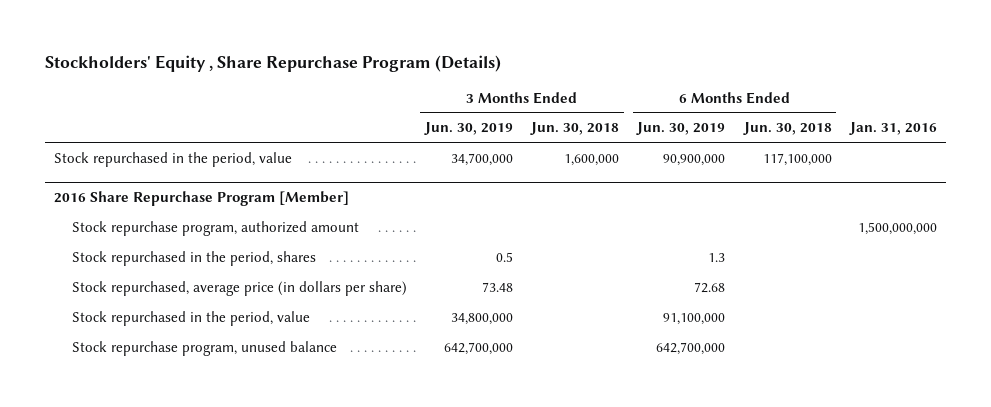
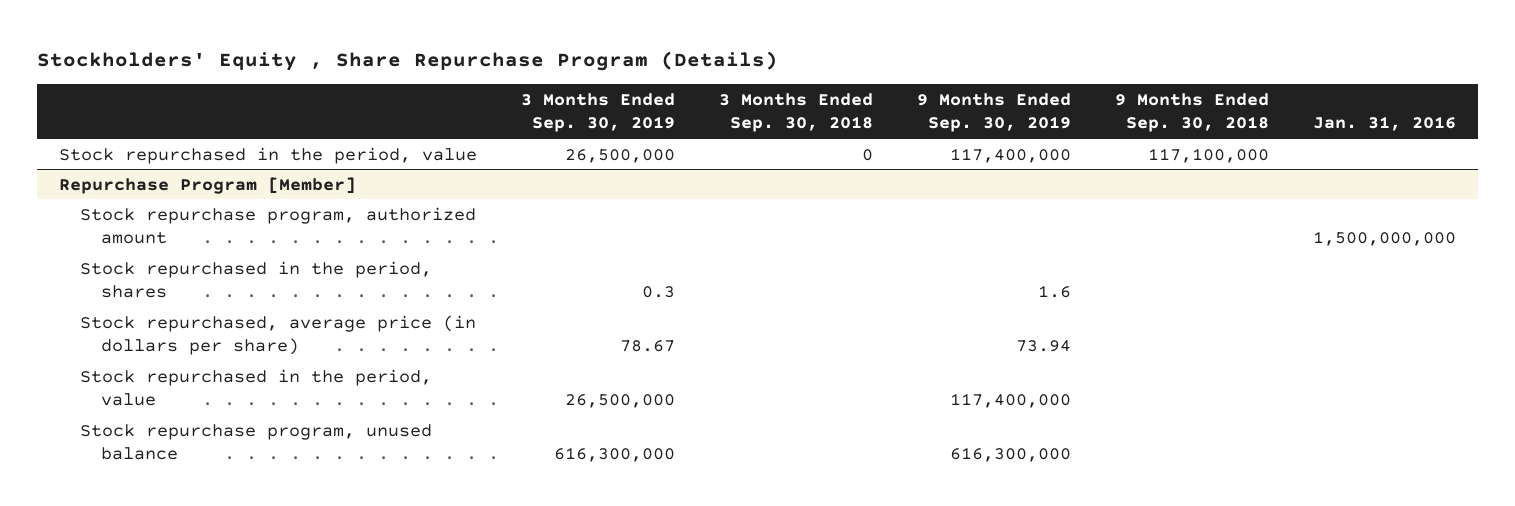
- | 3 Months Ended Jun. 30, 2019 | 3 Months Ended Jun. 30, 2018 | 6 Months Ended Jun. 30, 2019 | 6 Months Ended Jun. 30, 2018 | Jan. 31, 2016
+ | 3 Months Ended Sep. 30, 2019 | 3 Months Ended Sep. 30, 2018 | 9 Months Ended Sep. 30, 2019 | 9 Months Ended Sep. 30, 2018 | Jan. 31, 2016
- 2016 Share Repurchase Program [Member]
+ Repurchase Program [Member]

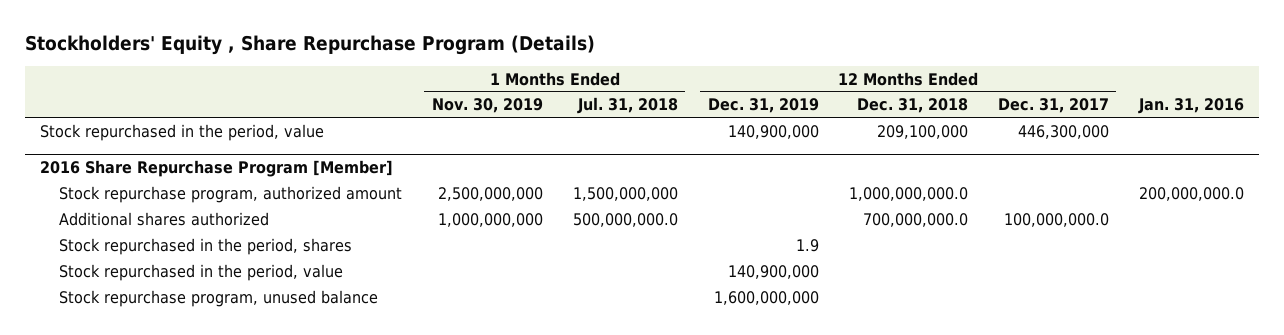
- | 3 Months Ended Sep. 30, 2019 | 3 Months Ended Sep. 30, 2018 | 9 Months Ended Sep. 30, 2019 | 9 Months Ended Sep. 30, 2018 | Jan. 31, 2016
+ | 1 Months Ended Nov. 30, 2019 | 1 Months Ended Jul. 31, 2018 | 12 Months Ended Dec. 31, 2019 | 12 Months Ended Dec. 31, 2018 | 12 Months Ended Dec. 31, 2017 | Jan. 31, 2016
- Repurchase Program [Member]
- Stock repurchase program, authorized amount | | | | | 1,500,000,000
+ 2016 Share Repurchase Program [Member]
+ Stock repurchase program, authorized amount | 2,500,000,000 | 1,500,000,000 | | 1,000,000,000.0 | | 200,000,000.0
+ Additional shares authorized | 1,000,000,000 | 500,000,000.0 | | 700,000,000.0 | 100,000,000.0 |
- Stock repurchased, average price (in dollars per share) | 78.67 | | 73.94 | |

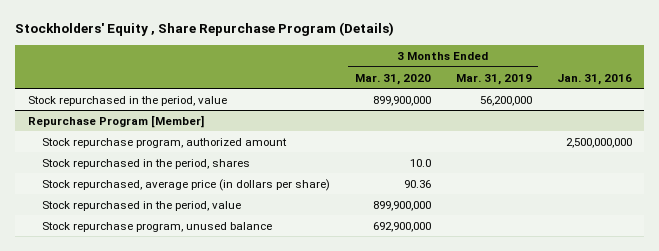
- | 1 Months Ended Nov. 30, 2019 | 1 Months Ended Jul. 31, 2018 | 12 Months Ended Dec. 31, 2019 | 12 Months Ended Dec. 31, 2018 | 12 Months Ended Dec. 31, 2017 | Jan. 31, 2016
+ | 3 Months Ended Mar. 31, 2020 | 3 Months Ended Mar. 31, 2019 | Jan. 31, 2016
- 2016 Share Repurchase Program [Member]
- Stock repurchase program, authorized amount | 2,500,000,000 | 1,500,000,000 | | 1,000,000,000.0 | | 200,000,000.0
- Additional shares authorized | 1,000,000,000 | 500,000,000.0 | | 700,000,000.0 | 100,000,000.0 |
+ Repurchase Program [Member]
+ Stock repurchase program, authorized amount | | | 2,500,000,000
+ Stock repurchased, average price (in dollars per share) | 90.36 | |

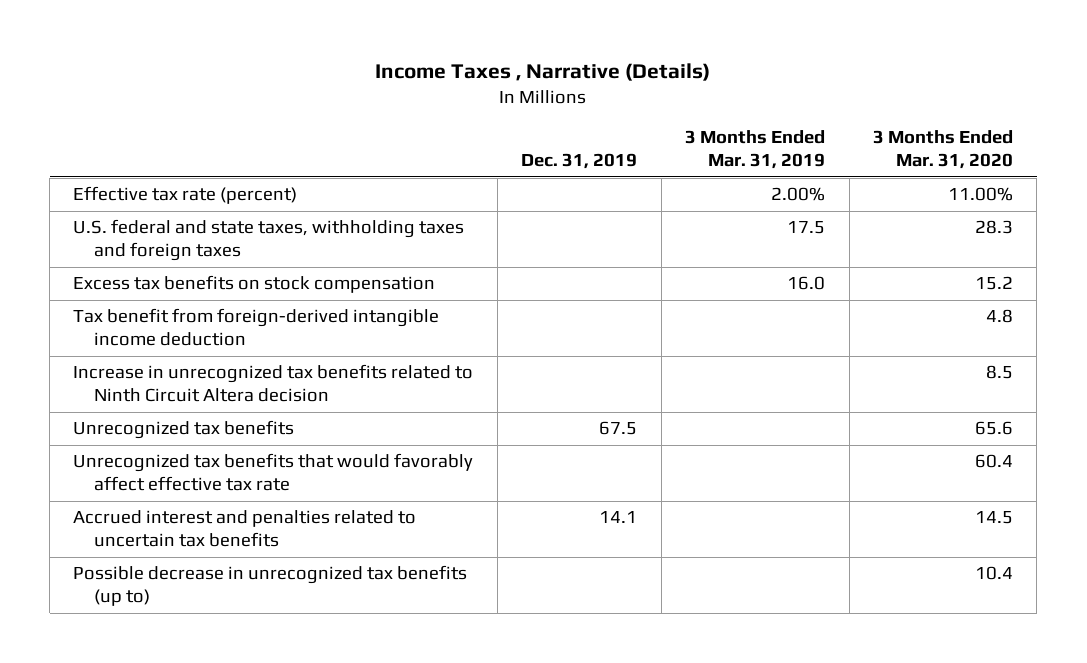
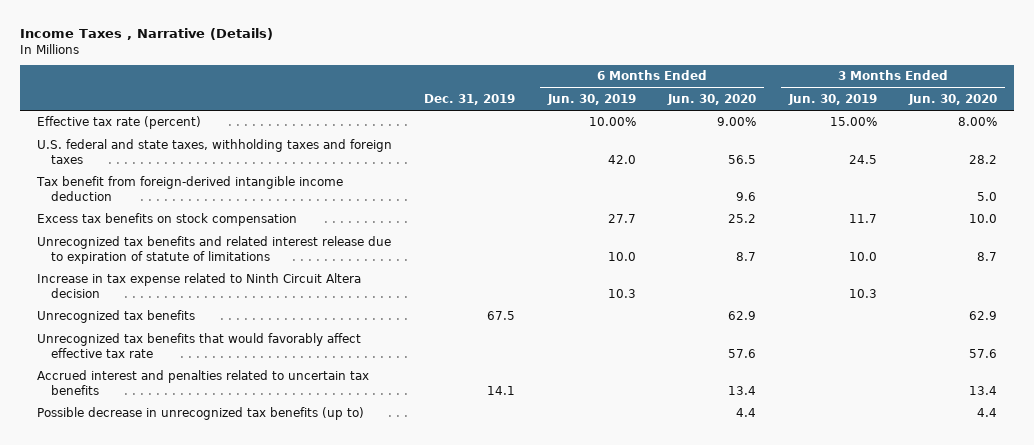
- | Dec. 31, 2019 | 3 Months Ended Mar. 31, 2019 | 3 Months Ended Mar. 31, 2020
+ | Dec. 31, 2019 | 6 Months Ended Jun. 30, 2019 | 6 Months Ended Jun. 30, 2020 | 3 Months Ended Jun. 30, 2019 | 3 Months Ended Jun. 30, 2020
- Increase in unrecognized tax benefits related to Ninth Circuit Altera decision | | | 8.5
moved down: Excess tax benefits on stock compensation | | 27.7 | 25.2 | 11.7 | 10.0
+ Unrecognized tax benefits and related interest release due to expiration of statute of limitations | | 10.0 | 8.7 | 10.0 | 8.7
+ Increase in tax expense related to Ninth Circuit Altera decision | | 10.3 | | 10.3 |

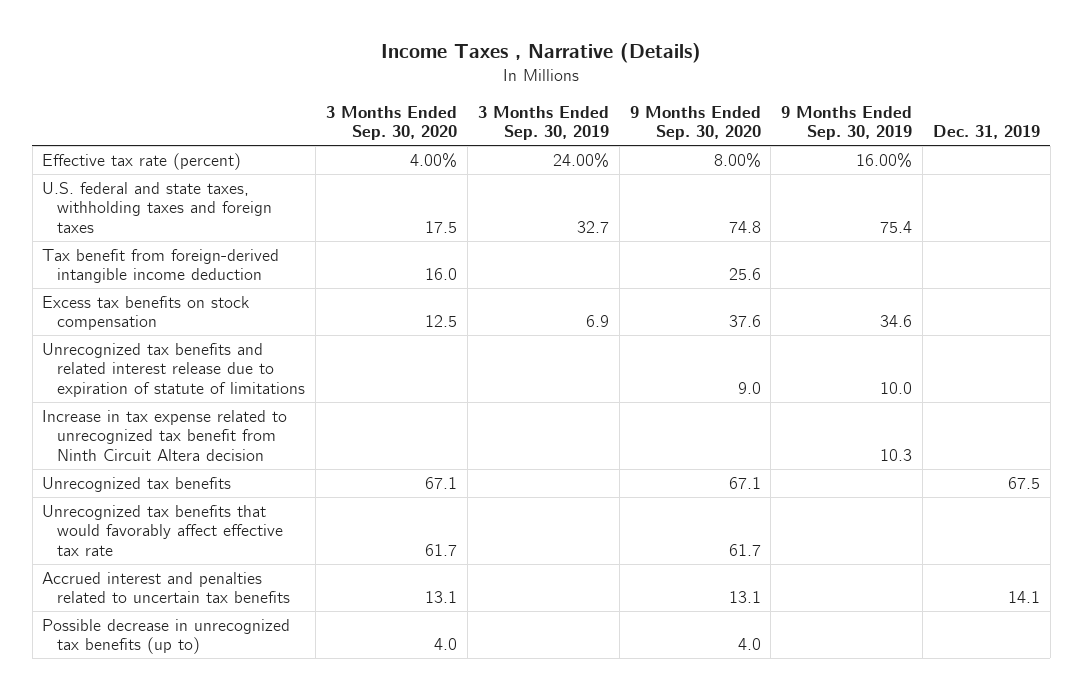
- | Dec. 31, 2019 | 6 Months Ended Jun. 30, 2019 | 6 Months Ended Jun. 30, 2020 | 3 Months Ended Jun. 30, 2019 | 3 Months Ended Jun. 30, 2020
+ | 3 Months Ended Sep. 30, 2020 | 3 Months Ended Sep. 30, 2019 | 9 Months Ended Sep. 30, 2020 | 9 Months Ended Sep. 30, 2019 | Dec. 31, 2019
- Increase in tax expense related to Ninth Circuit Altera decision | | 10.3 | | 10.3 |
+ Increase in tax expense related to unrecognized tax benefit from Ninth Circuit Altera decision | | | | 10.3 |

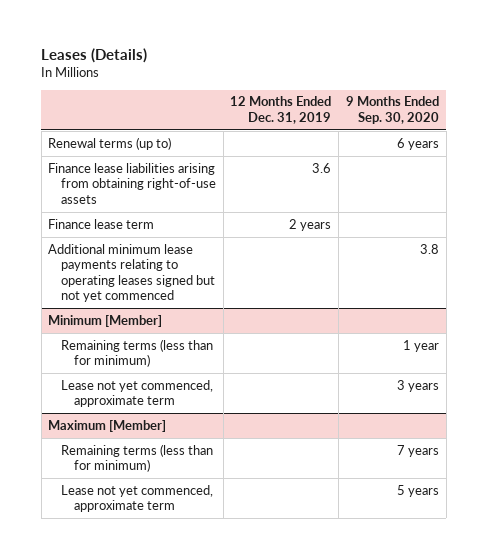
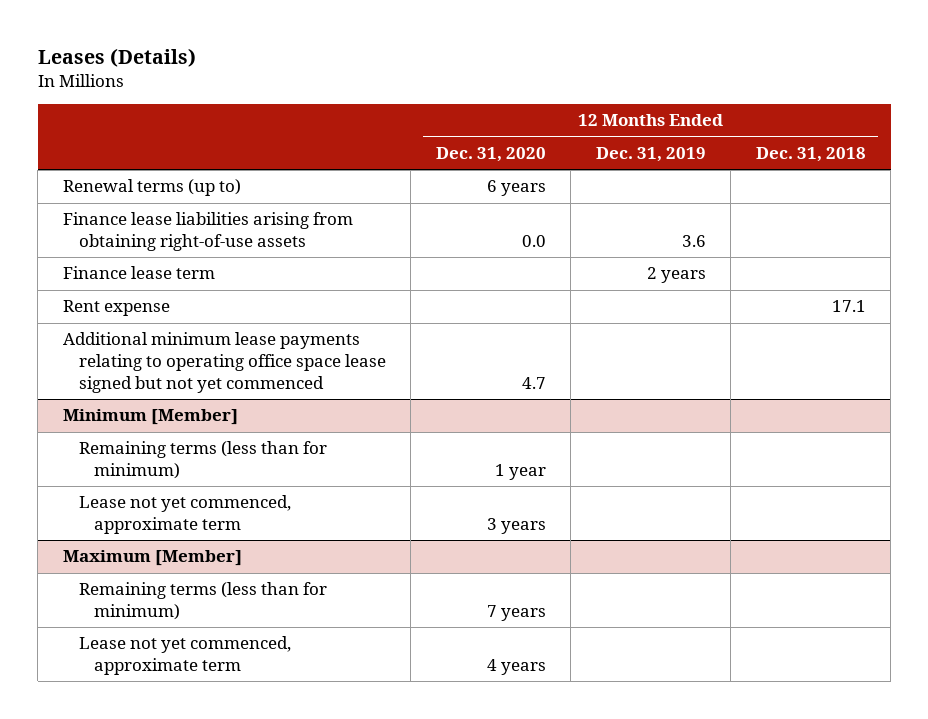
- | 12 Months Ended Dec. 31, 2019 | 9 Months Ended Sep. 30, 2020
+ | 12 Months Ended Dec. 31, 2020 | 12 Months Ended Dec. 31, 2019 | 12 Months Ended Dec. 31, 2018
- Additional minimum lease payments relating to operating leases signed but not yet commenced | | 3.8
+ Rent expense | | | 17.1
+ Additional minimum lease payments relating to operating office space lease signed but not yet commenced | 4.7 | |

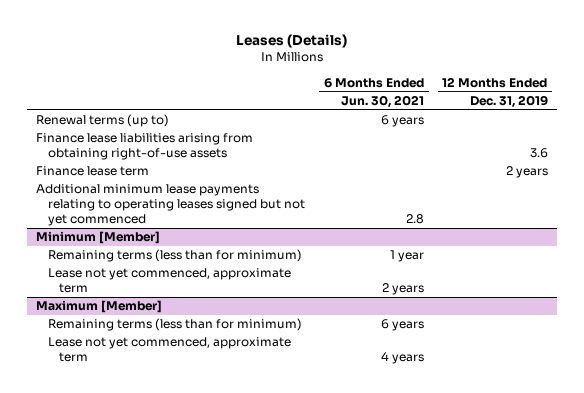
- | 12 Months Ended Dec. 31, 2020 | 12 Months Ended Dec. 31, 2019 | 12 Months Ended Dec. 31, 2018
+ | 6 Months Ended Jun. 30, 2021 | 12 Months Ended Dec. 31, 2019
- Rent expense | | | 17.1
- Additional minimum lease payments relating to operating office space lease signed but not yet commenced | 4.7 | |
+ Additional minimum lease payments relating to operating leases signed but not yet commenced | 2.8 |

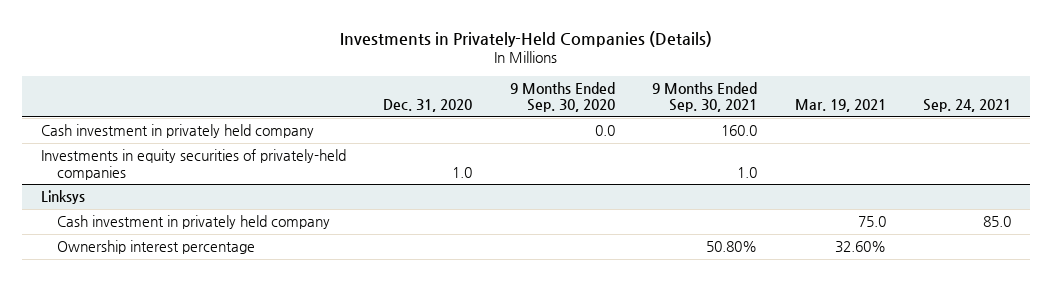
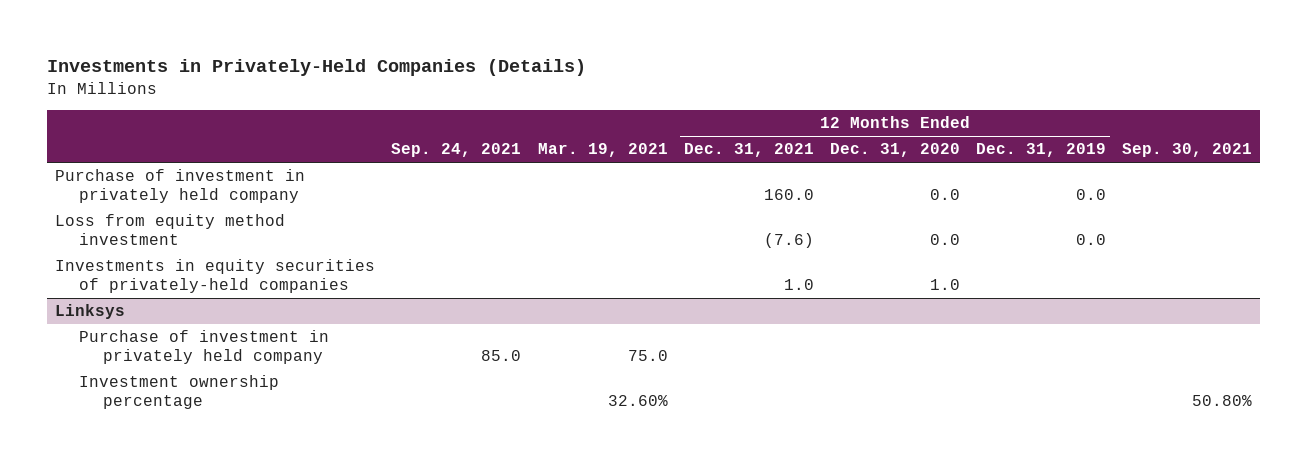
- | Dec. 31, 2020 | 9 Months Ended Sep. 30, 2020 | 9 Months Ended Sep. 30, 2021 | Mar. 19, 2021 | Sep. 24, 2021
+ | Sep. 24, 2021 | Mar. 19, 2021 | 12 Months Ended Dec. 31, 2021 | 12 Months Ended Dec. 31, 2020 | 12 Months Ended Dec. 31, 2019 | Sep. 30, 2021
- Cash investment in privately held company | | 0.0 | 160.0 | |
+ Purchase of investment in privately held company | | | 160.0 | 0.0 | 0.0 |
+ Loss from equity method investment | | | (7.6) | 0.0 | 0.0 |
@ Linksys
- Cash investment in privately held company | | | | 75.0 | 85.0
- Ownership interest percentage | | | 50.80% | 32.60% |
+ Purchase of investment in privately held company | 85.0 | 75.0 | | | |
+ Investment ownership percentage | | 32.60% | | | | 50.80%

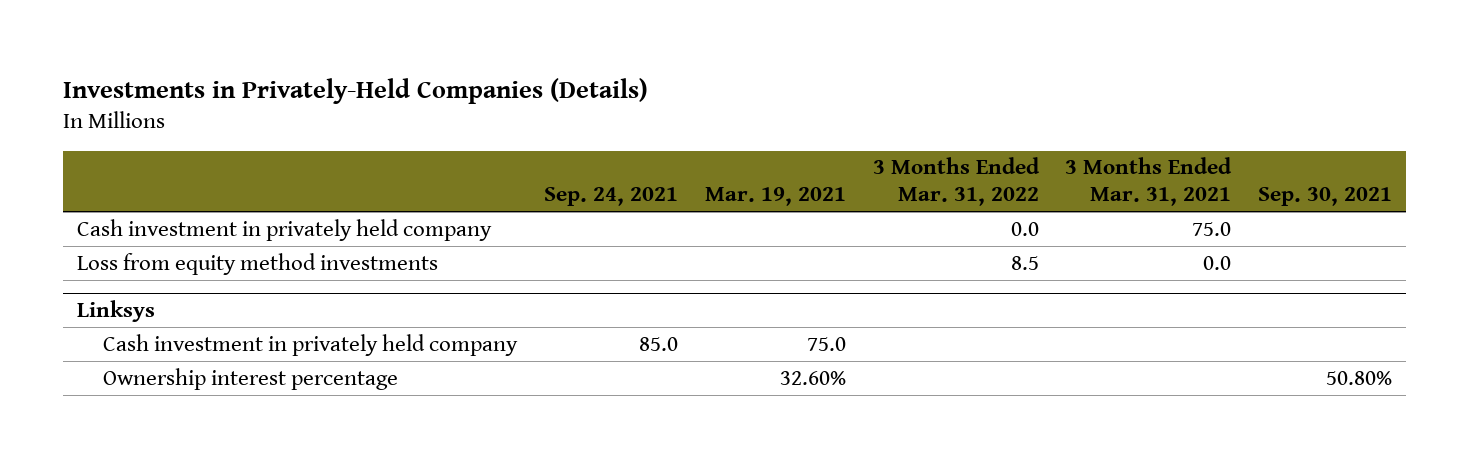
- | Sep. 24, 2021 | Mar. 19, 2021 | 12 Months Ended Dec. 31, 2021 | 12 Months Ended Dec. 31, 2020 | 12 Months Ended Dec. 31, 2019 | Sep. 30, 2021
+ | Sep. 24, 2021 | Mar. 19, 2021 | 3 Months Ended Mar. 31, 2022 | 3 Months Ended Mar. 31, 2021 | Sep. 30, 2021
- Purchase of investment in privately held company | | | 160.0 | 0.0 | 0.0 |
- Loss from equity method investment | | | (7.6) | 0.0 | 0.0 |
- Investments in equity securities of privately-held companies | | | 1.0 | 1.0 | |
+ Cash investment in privately held company | | | 0.0 | 75.0 |
+ Loss from equity method investments | | | 8.5 | 0.0 |
@ Linksys
- Purchase of investment in privately held company | 85.0 | 75.0 | | | |
- Investment ownership percentage | | 32.60% | | | | 50.80%
+ Cash investment in privately held company | 85.0 | 75.0 | | |
+ Ownership interest percentage | | 32.60% | | | 50.80%

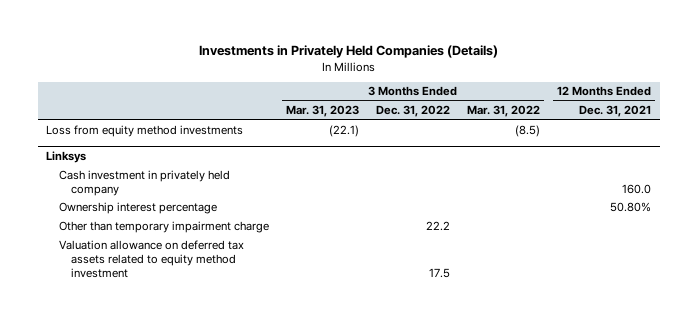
- Investments in Privately-Held Companies (Details)
+ Investments in Privately Held Companies (Details)
- | Sep. 24, 2021 | Mar. 19, 2021 | 3 Months Ended Mar. 31, 2022 | 3 Months Ended Mar. 31, 2021 | Sep. 30, 2021
+ | 3 Months Ended Mar. 31, 2023 | 3 Months Ended Dec. 31, 2022 | 3 Months Ended Mar. 31, 2022 | 12 Months Ended Dec. 31, 2021
- Cash investment in privately held company | | | 0.0 | 75.0 |
- Loss from equity method investments | | | 8.5 | 0.0 |
+ Loss from equity method investments | (22.1) | | (8.5) |
@ Linksys
+ Other than temporary impairment charge | | 22.2 | |
+ Valuation allowance on deferred tax assets related to equity method investment | | 17.5 | |

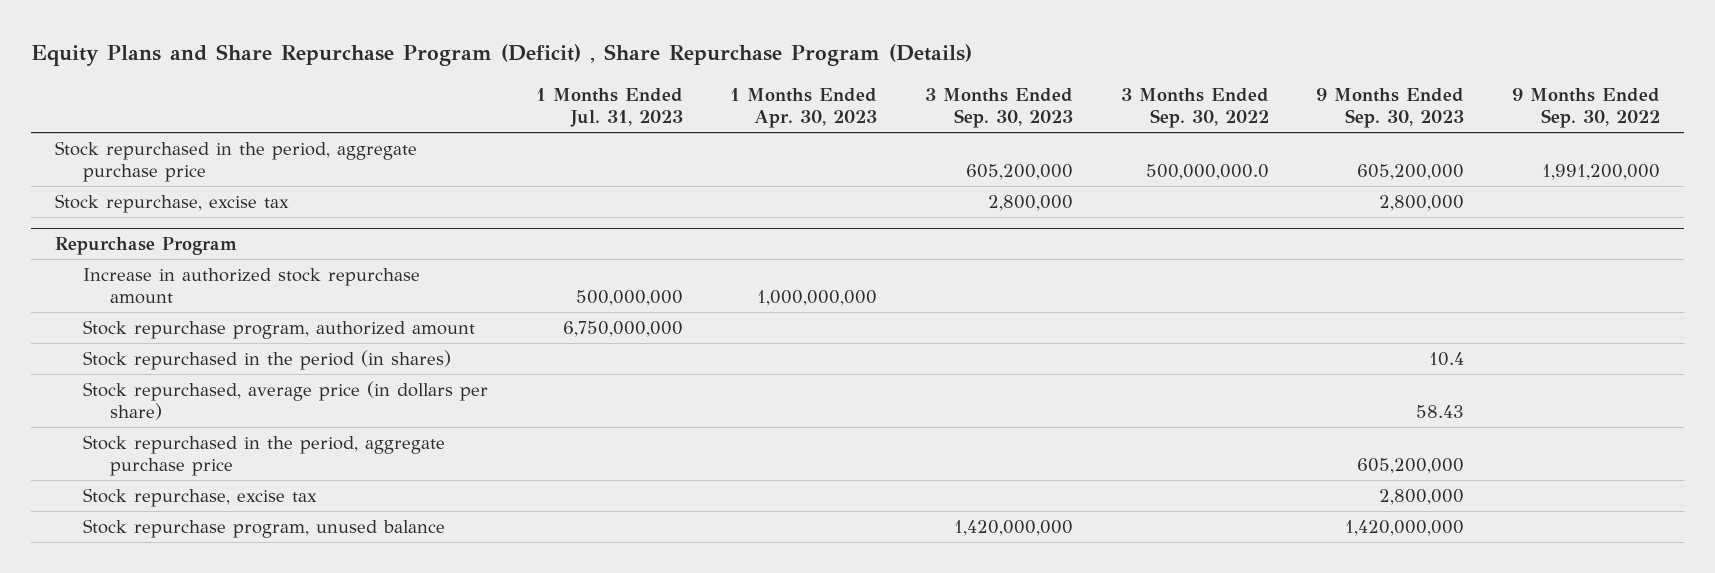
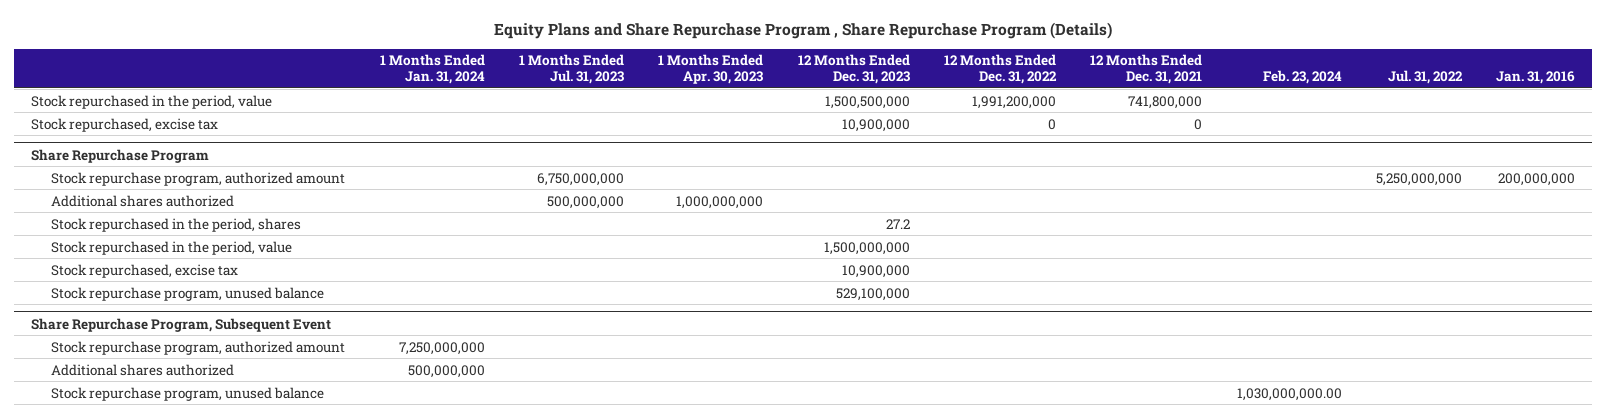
- Equity Plans and Share Repurchase Program (Deficit) , Share Repurchase Program (Details)
+ Equity Plans and Share Repurchase Program , Share Repurchase Program (Details)
- | 1 Months Ended Jul. 31, 2023 | 1 Months Ended Apr. 30, 2023 | 3 Months Ended Sep. 30, 2023 | 3 Months Ended Sep. 30, 2022 | 9 Months Ended Sep. 30, 2023 | 9 Months Ended Sep. 30, 2022
+ | 1 Months Ended Jan. 31, 2024 | 1 Months Ended Jul. 31, 2023 | 1 Months Ended Apr. 30, 2023 | 12 Months Ended Dec. 31, 2023 | 12 Months Ended Dec. 31, 2022 | 12 Months Ended Dec. 31, 2021 | Feb. 23, 2024 | Jul. 31, 2022 | Jan. 31, 2016
- Stock repurchased in the period, aggregate purchase price | | | 605,200,000 | 500,000,000.0 | 605,200,000 | 1,991,200,000
- Stock repurchase, excise tax | | | 2,800,000 | | 2,800,000 |
- Repurchase Program
- Increase in authorized stock repurchase amount | 500,000,000 | 1,000,000,000 | | | |
+ Stock repurchased in the period, value | | | | 1,500,500,000 | 1,991,200,000 | 741,800,000 | | |
+ Stock repurchased, excise tax | | | | 10,900,000 | 0 | 0 | | |
+ Share Repurchase Program
- Stock repurchased in the period (in shares) | | | | | 10.4 |
- Stock repurchased, average price (in dollars per share) | | | | | 58.43 |
- Stock repurchased in the period, aggregate purchase price | | | | | 605,200,000 |
- Stock repurchase, excise tax | | | | | 2,800,000 |
+ Additional shares authorized | | 500,000,000 | 1,000,000,000 | | | | | |
+ Stock repurchased in the period, shares | | | | 27.2 | | | | |
+ Stock repurchased in the period, value | | | | 1,500,000,000 | | | | |
+ Stock repurchased, excise tax | | | | 10,900,000 | | | | |
+ Share Repurchase Program, Subsequent Event
+ Stock repurchase program, authorized amount | 7,250,000,000 | | | | | | | |
+ Additional shares authorized | 500,000,000 | | | | | | | |
+ Stock repurchase program, unused balance | | | | | | | 1,030,000,000.00 | |

